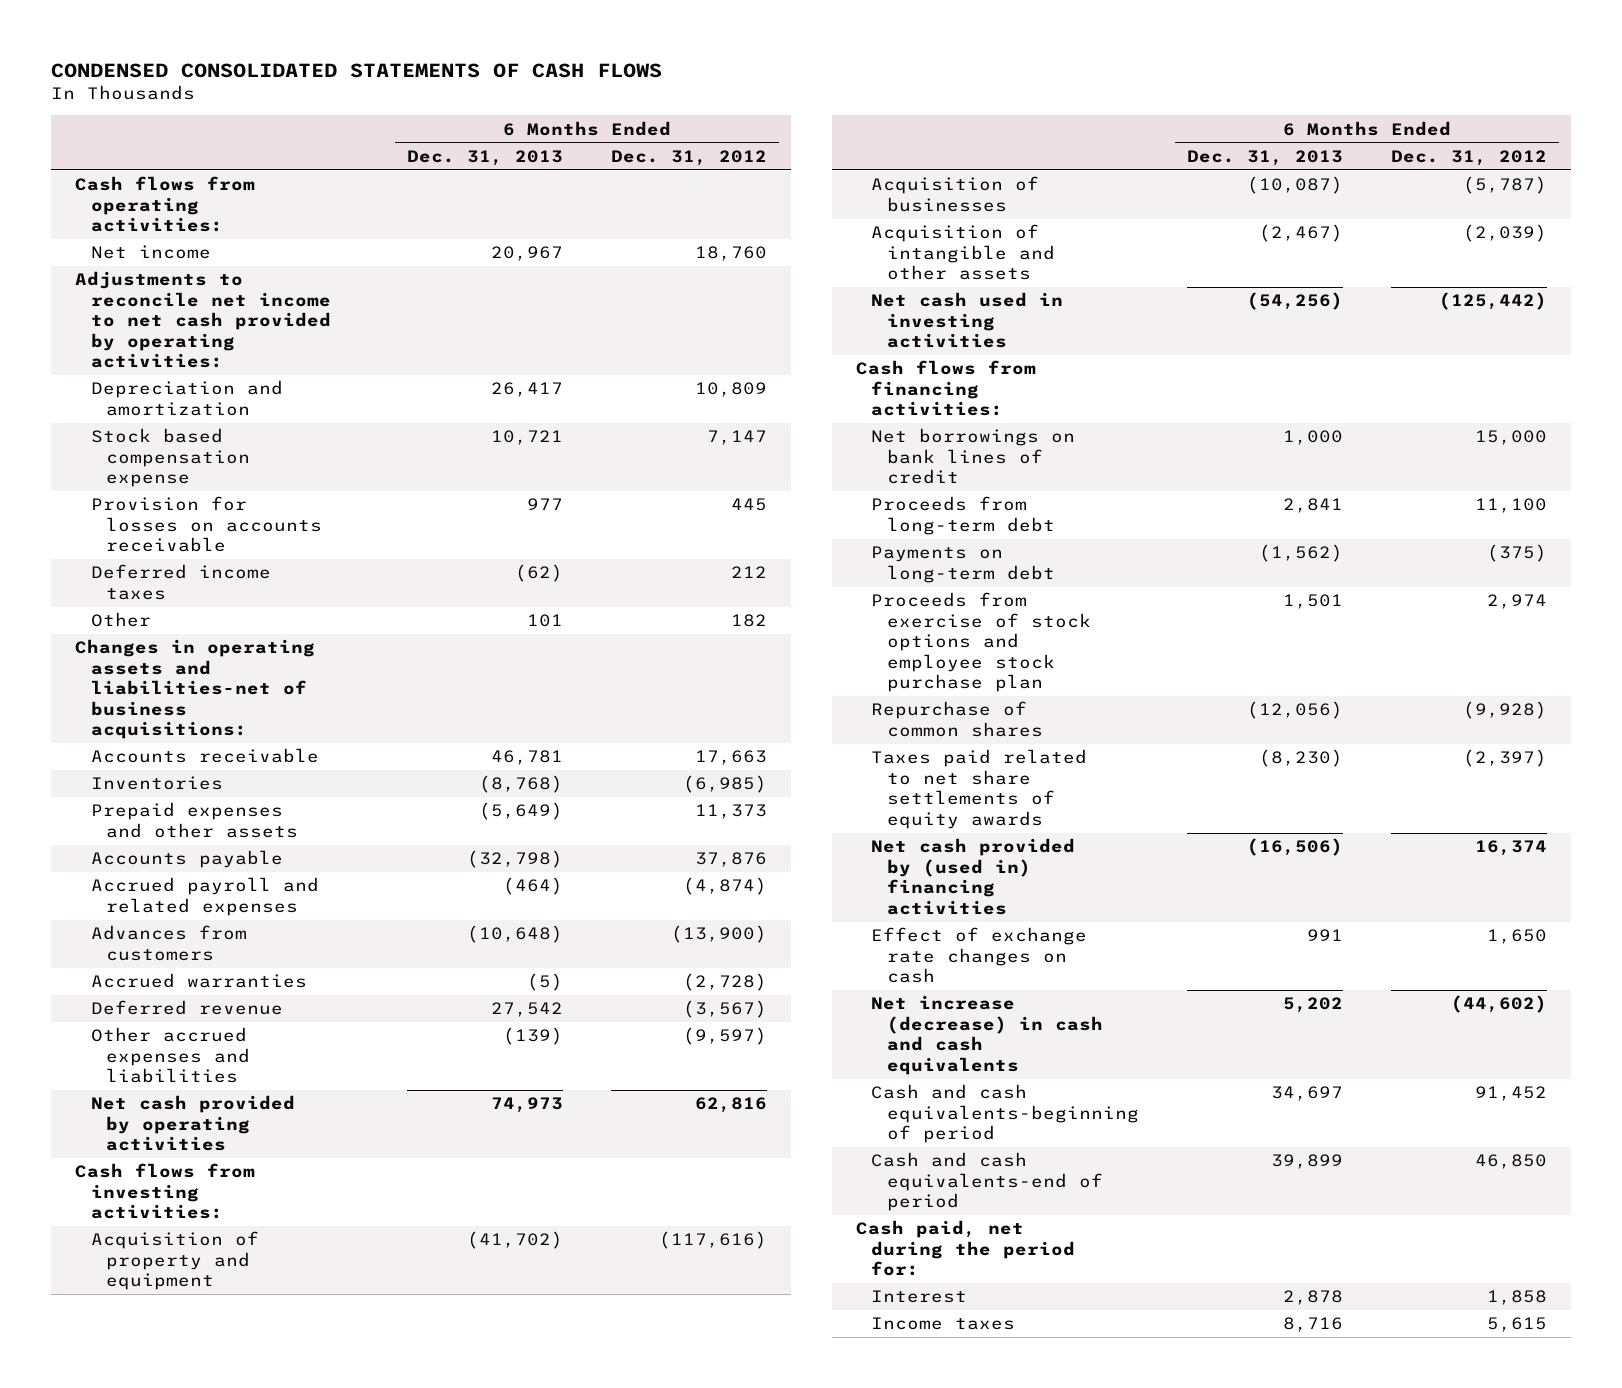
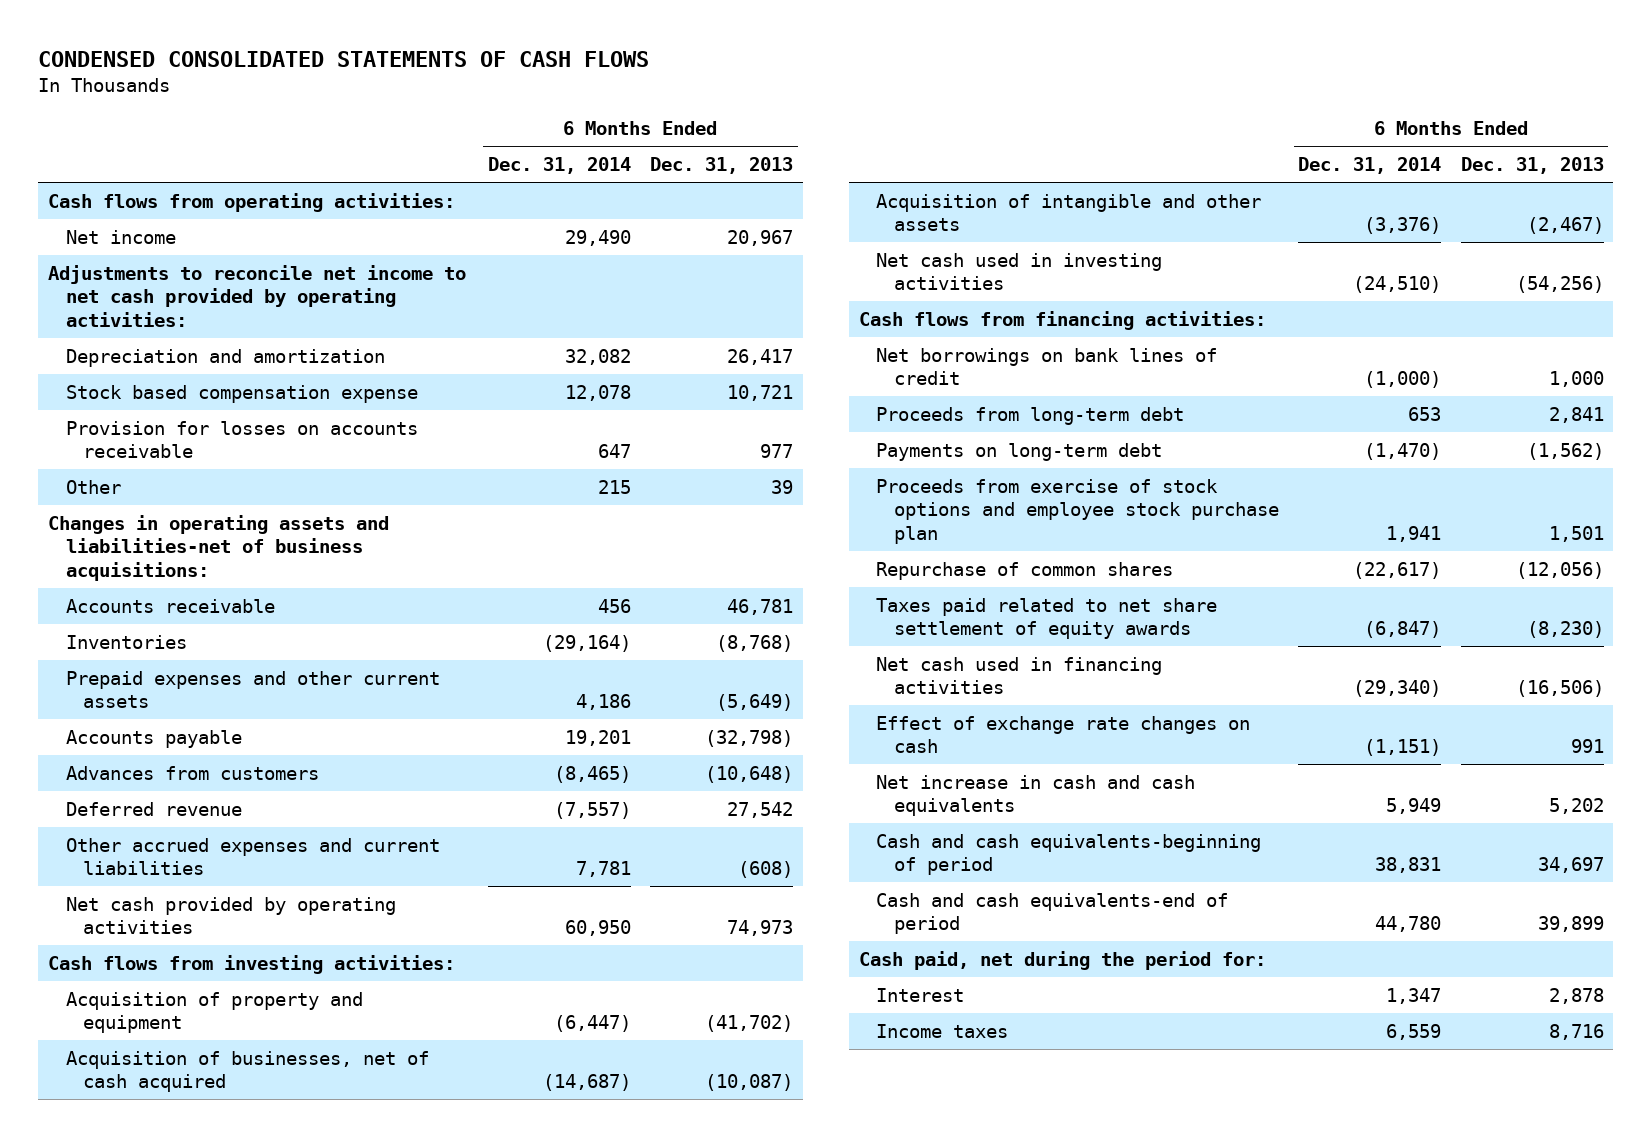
- | 6 Months Ended Dec. 31, 2013 | 6 Months Ended Dec. 31, 2012
+ | 6 Months Ended Dec. 31, 2014 | 6 Months Ended Dec. 31, 2013
- Deferred income taxes | (62) | 212
- Other | 101 | 182
+ Other | 215 | 39
- Prepaid expenses and other assets | (5,649) | 11,373
+ Prepaid expenses and other current assets | 4,186 | (5,649)
- Accrued payroll and related expenses | (464) | (4,874)
- Accrued warranties | (5) | (2,728)
- Other accrued expenses and liabilities | (139) | (9,597)
+ Other accrued expenses and current liabilities | 7,781 | (608)
- Acquisition of businesses | (10,087) | (5,787)
+ Acquisition of businesses, net of cash acquired | (14,687) | (10,087)
- Taxes paid related to net share settlements of equity awards | (8,230) | (2,397)
- Net cash provided by (used in) financing activities | (16,506) | 16,374
+ Taxes paid related to net share settlement of equity awards | (6,847) | (8,230)
+ Net cash used in financing activities | (29,340) | (16,506)
- Net increase (decrease) in cash and cash equivalents | 5,202 | (44,602)
+ Net increase in cash and cash equivalents | 5,949 | 5,202

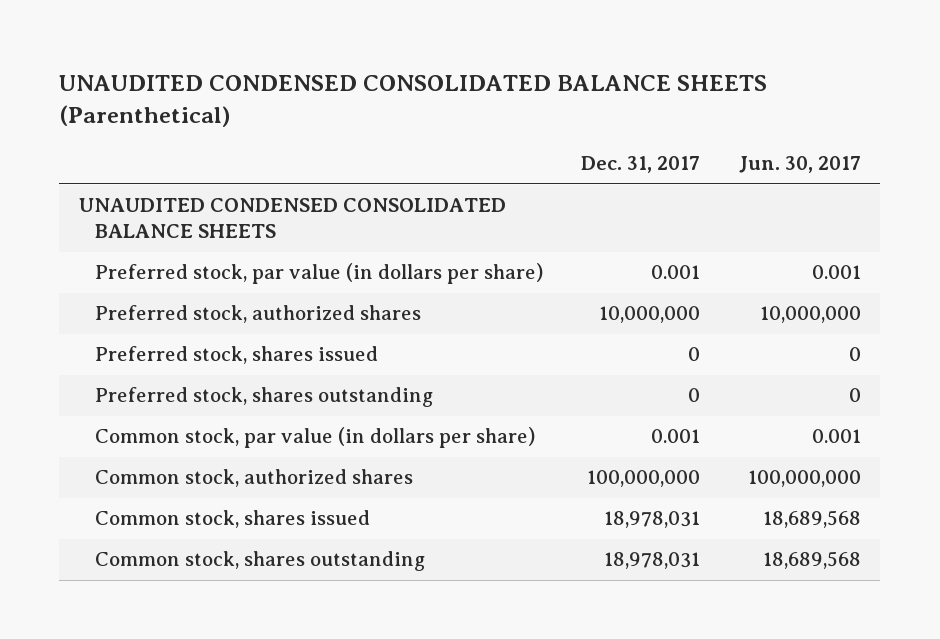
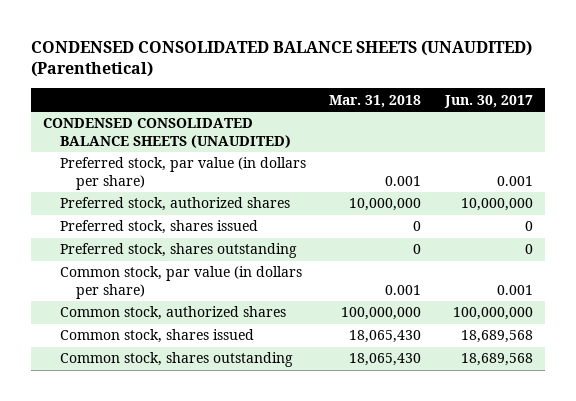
- UNAUDITED CONDENSED CONSOLIDATED BALANCE SHEETS (Parenthetical)
+ CONDENSED CONSOLIDATED BALANCE SHEETS (UNAUDITED) (Parenthetical)
- | Dec. 31, 2017 | Jun. 30, 2017
+ | Mar. 31, 2018 | Jun. 30, 2017
- UNAUDITED CONDENSED CONSOLIDATED BALANCE SHEETS
+ CONDENSED CONSOLIDATED BALANCE SHEETS (UNAUDITED)

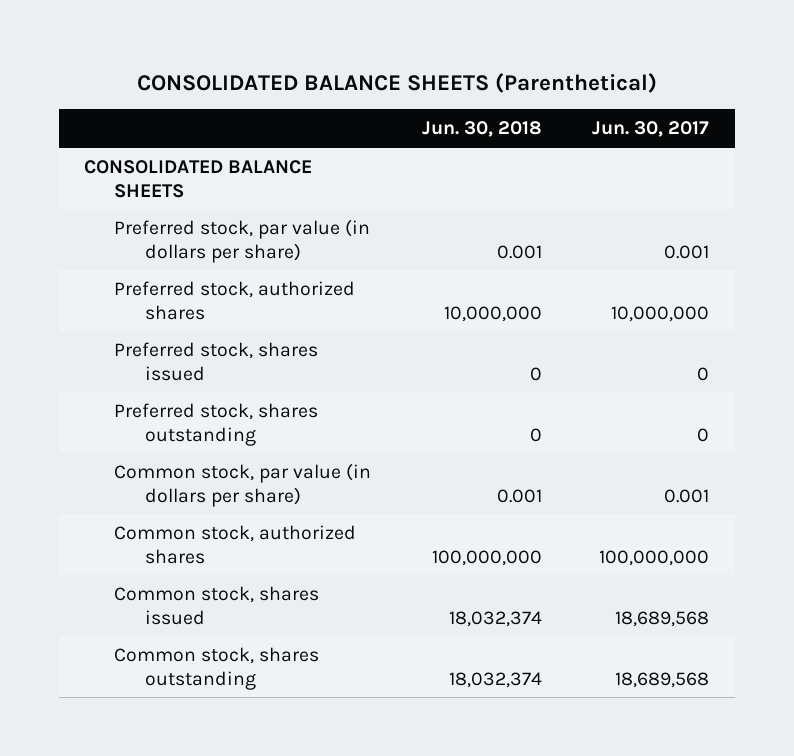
- CONDENSED CONSOLIDATED BALANCE SHEETS (UNAUDITED) (Parenthetical)
+ CONSOLIDATED BALANCE SHEETS (Parenthetical)
- | Mar. 31, 2018 | Jun. 30, 2017
+ | Jun. 30, 2018 | Jun. 30, 2017
- CONDENSED CONSOLIDATED BALANCE SHEETS (UNAUDITED)
+ CONSOLIDATED BALANCE SHEETS

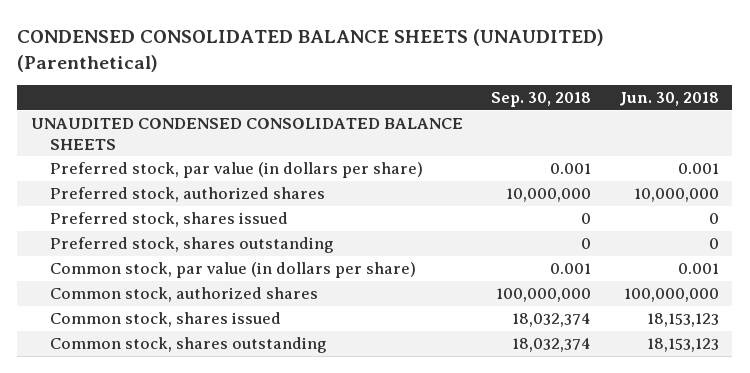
- CONSOLIDATED BALANCE SHEETS (Parenthetical)
+ CONDENSED CONSOLIDATED BALANCE SHEETS (UNAUDITED) (Parenthetical)
- | Jun. 30, 2018 | Jun. 30, 2017
+ | Sep. 30, 2018 | Jun. 30, 2018
- CONSOLIDATED BALANCE SHEETS
+ UNAUDITED CONDENSED CONSOLIDATED BALANCE SHEETS
- Common stock, shares issued | 18,032,374 | 18,689,568
- Common stock, shares outstanding | 18,032,374 | 18,689,568
+ Common stock, shares issued | 18,032,374 | 18,153,123
+ Common stock, shares outstanding | 18,032,374 | 18,153,123

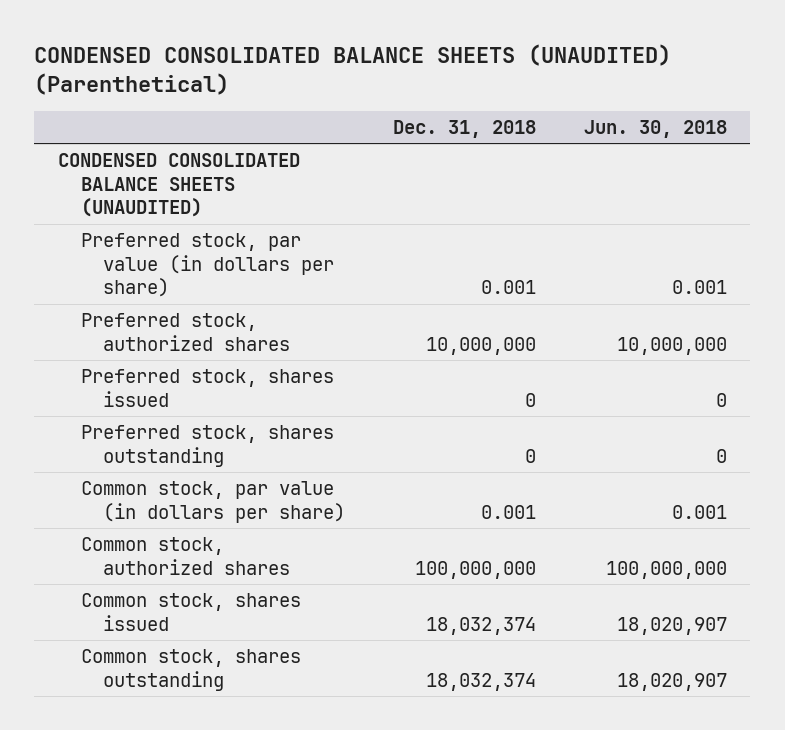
- | Sep. 30, 2018 | Jun. 30, 2018
+ | Dec. 31, 2018 | Jun. 30, 2018
- UNAUDITED CONDENSED CONSOLIDATED BALANCE SHEETS
+ CONDENSED CONSOLIDATED BALANCE SHEETS (UNAUDITED)
- Common stock, shares issued | 18,032,374 | 18,153,123
- Common stock, shares outstanding | 18,032,374 | 18,153,123
+ Common stock, shares issued | 18,032,374 | 18,020,907
+ Common stock, shares outstanding | 18,032,374 | 18,020,907

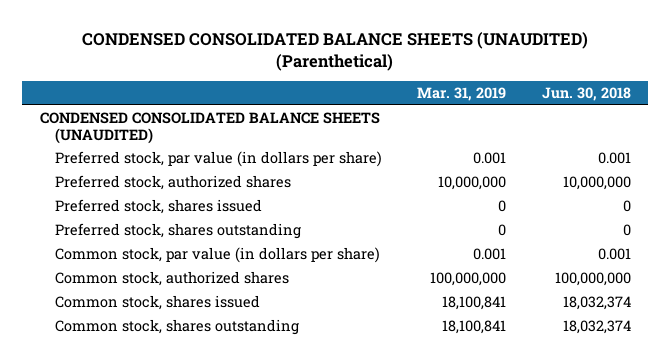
- | Dec. 31, 2018 | Jun. 30, 2018
+ | Mar. 31, 2019 | Jun. 30, 2018
- Common stock, shares issued | 18,032,374 | 18,020,907
- Common stock, shares outstanding | 18,032,374 | 18,020,907
+ Common stock, shares issued | 18,100,841 | 18,032,374
+ Common stock, shares outstanding | 18,100,841 | 18,032,374

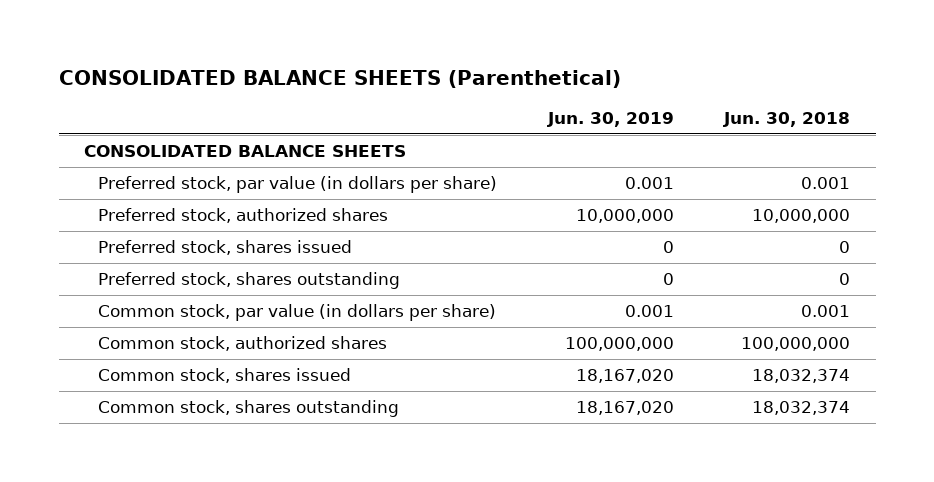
- CONDENSED CONSOLIDATED BALANCE SHEETS (UNAUDITED) (Parenthetical)
+ CONSOLIDATED BALANCE SHEETS (Parenthetical)
- | Mar. 31, 2019 | Jun. 30, 2018
+ | Jun. 30, 2019 | Jun. 30, 2018
- CONDENSED CONSOLIDATED BALANCE SHEETS (UNAUDITED)
+ CONSOLIDATED BALANCE SHEETS

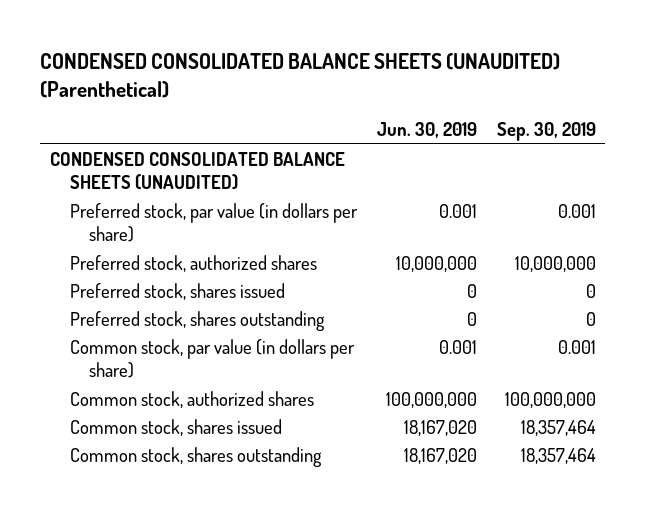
- CONSOLIDATED BALANCE SHEETS (Parenthetical)
+ CONDENSED CONSOLIDATED BALANCE SHEETS (UNAUDITED) (Parenthetical)
- | Jun. 30, 2019 | Jun. 30, 2018
+ | Jun. 30, 2019 | Sep. 30, 2019
- CONSOLIDATED BALANCE SHEETS
+ CONDENSED CONSOLIDATED BALANCE SHEETS (UNAUDITED)

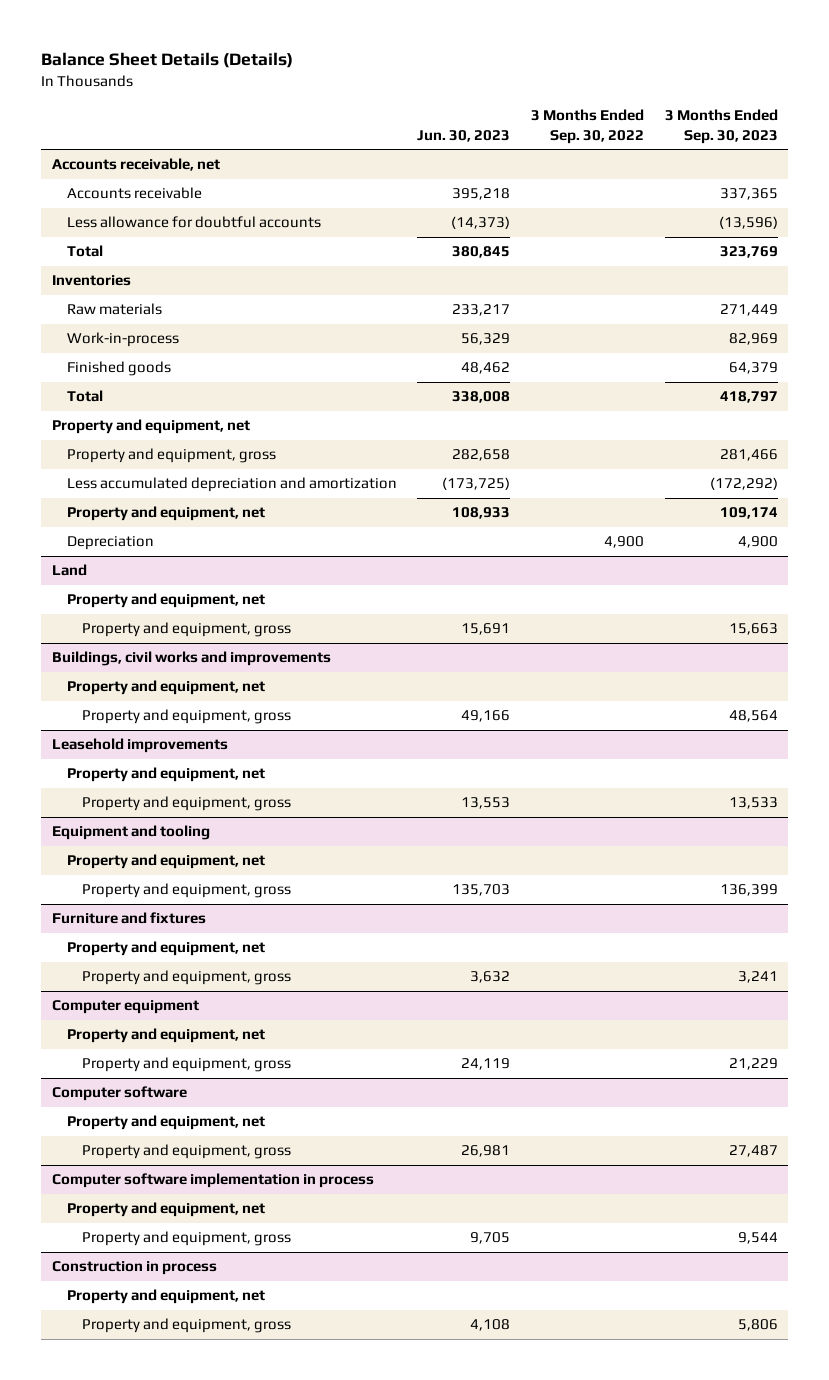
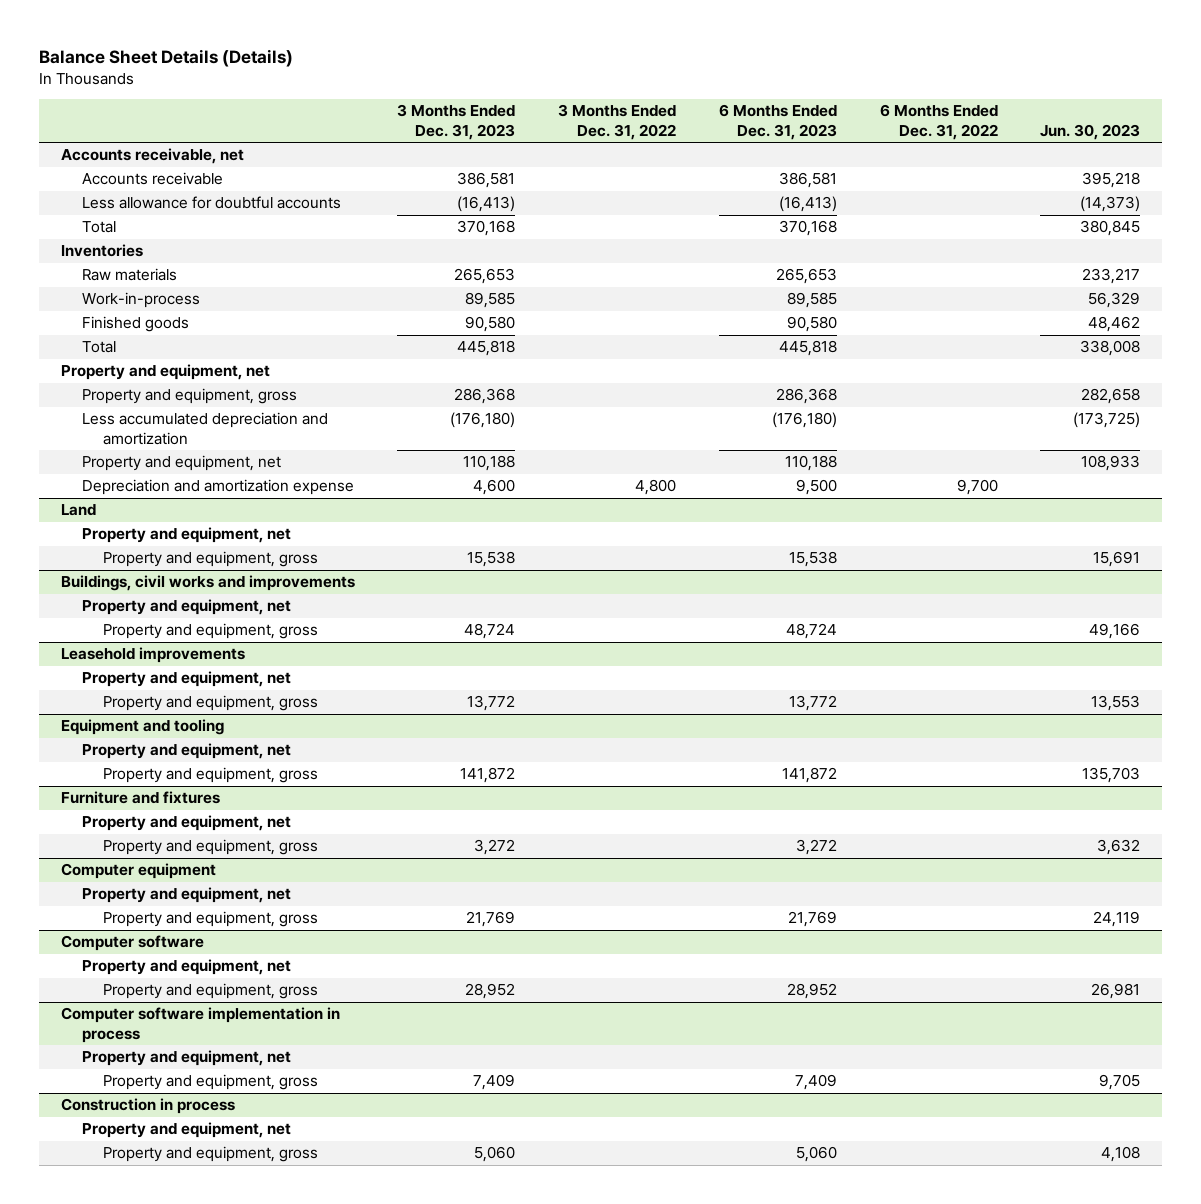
- | Jun. 30, 2023 | 3 Months Ended Sep. 30, 2022 | 3 Months Ended Sep. 30, 2023
+ | 3 Months Ended Dec. 31, 2023 | 3 Months Ended Dec. 31, 2022 | 6 Months Ended Dec. 31, 2023 | 6 Months Ended Dec. 31, 2022 | Jun. 30, 2023
- Depreciation | | 4,900 | 4,900
+ Depreciation and amortization expense | 4,600 | 4,800 | 9,500 | 9,700 |

